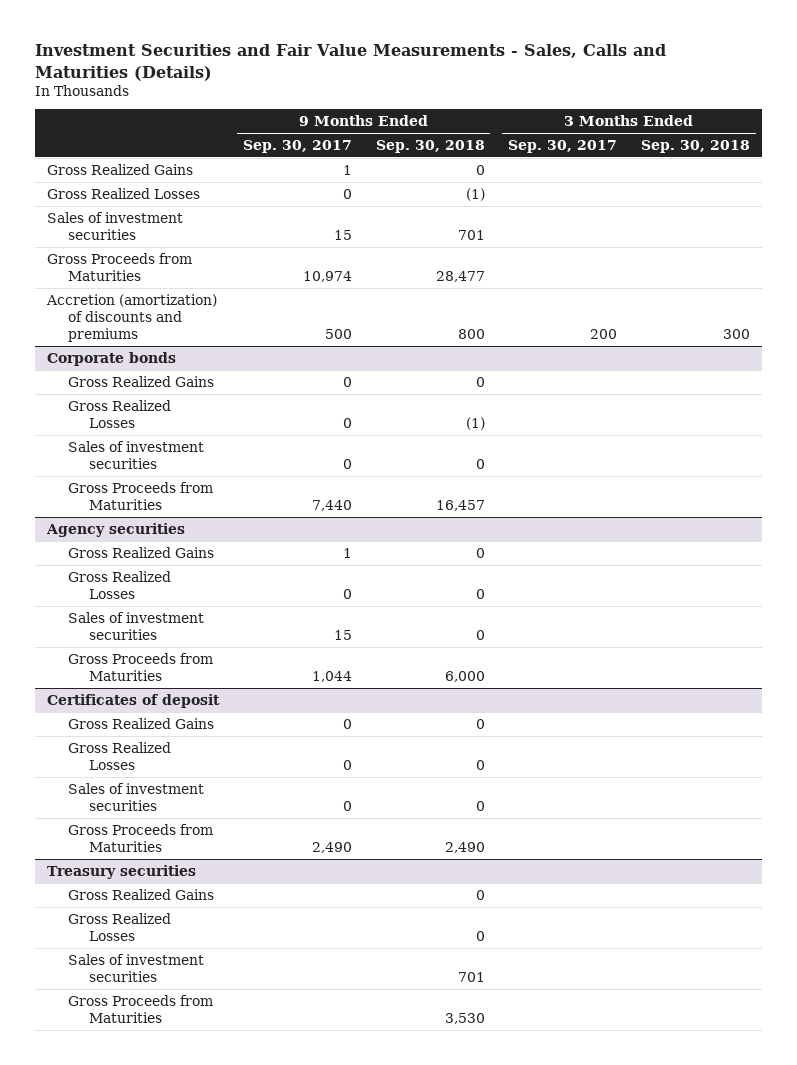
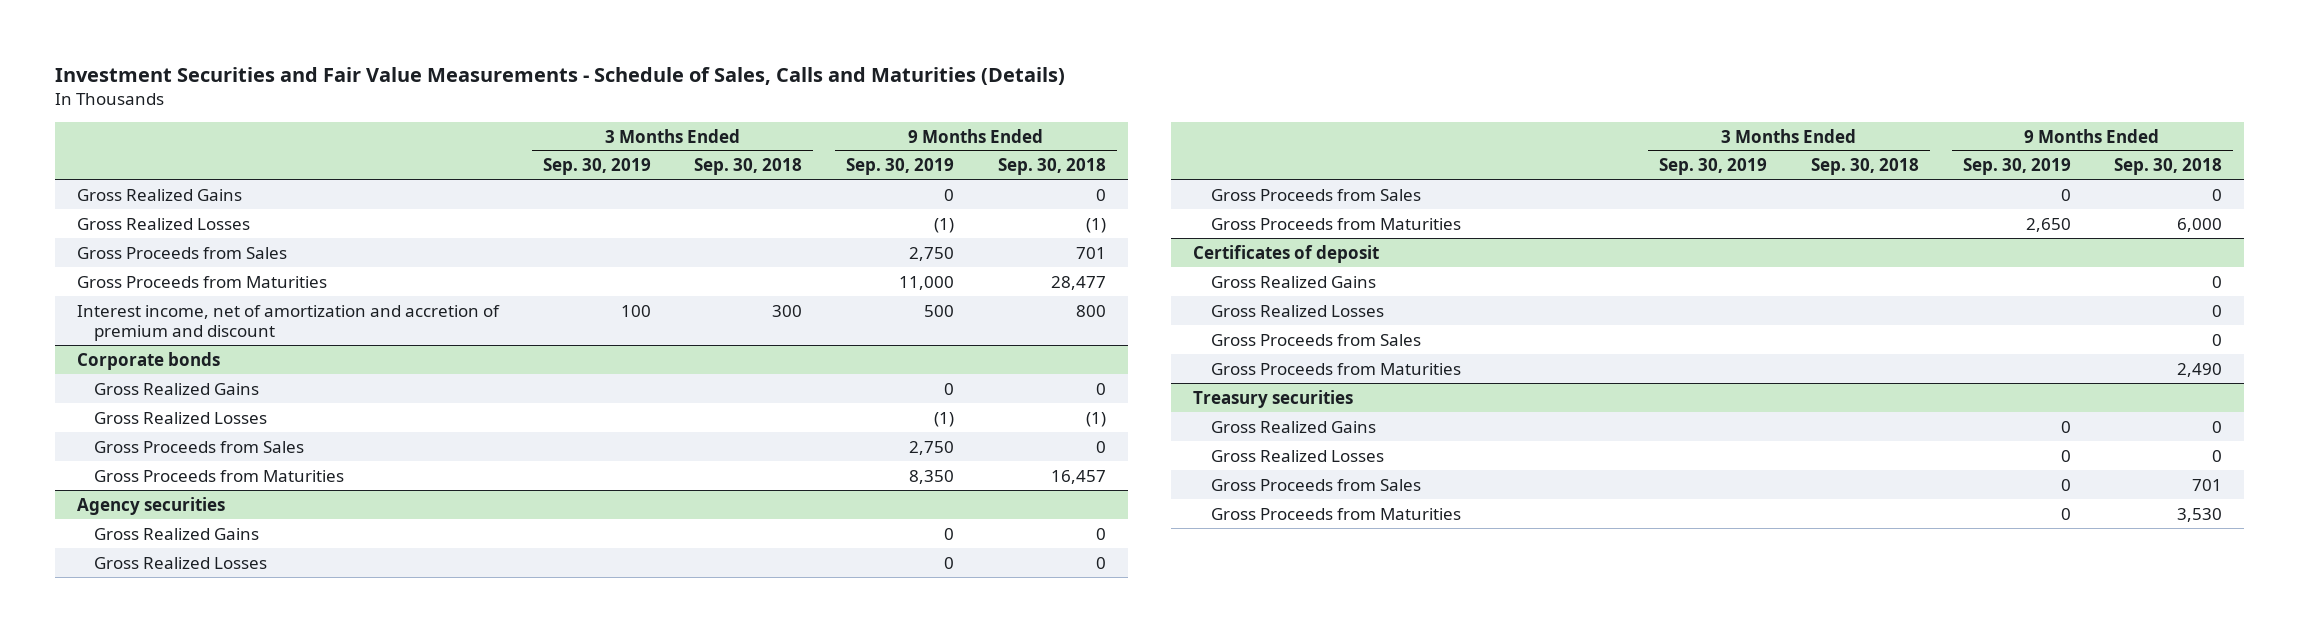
- Investment Securities and Fair Value Measurements - Sales, Calls and Maturities (Details)
+ Investment Securities and Fair Value Measurements - Schedule of Sales, Calls and Maturities (Details)
- | 9 Months Ended Sep. 30, 2017 | 9 Months Ended Sep. 30, 2018 | 3 Months Ended Sep. 30, 2017 | 3 Months Ended Sep. 30, 2018
+ | 3 Months Ended Sep. 30, 2019 | 3 Months Ended Sep. 30, 2018 | 9 Months Ended Sep. 30, 2019 | 9 Months Ended Sep. 30, 2018
- Sales of investment securities | 15 | 701 | |
+ Gross Proceeds from Sales | | | 2,750 | 701
- Accretion (amortization) of discounts and premiums | 500 | 800 | 200 | 300
+ Interest income, net of amortization and accretion of premium and discount | 100 | 300 | 500 | 800
@ Corporate bonds
- Sales of investment securities | 0 | 0 | |
+ Gross Proceeds from Sales | | | 2,750 | 0
@ Agency securities
- Sales of investment securities | 15 | 0 | |
+ Gross Proceeds from Sales | | | 0 | 0
@ Certificates of deposit
- Sales of investment securities | 0 | 0 | |
+ Gross Proceeds from Sales | | | | 0
@ Treasury securities
- Sales of investment securities | | 701 | |
+ Gross Proceeds from Sales | | | 0 | 701

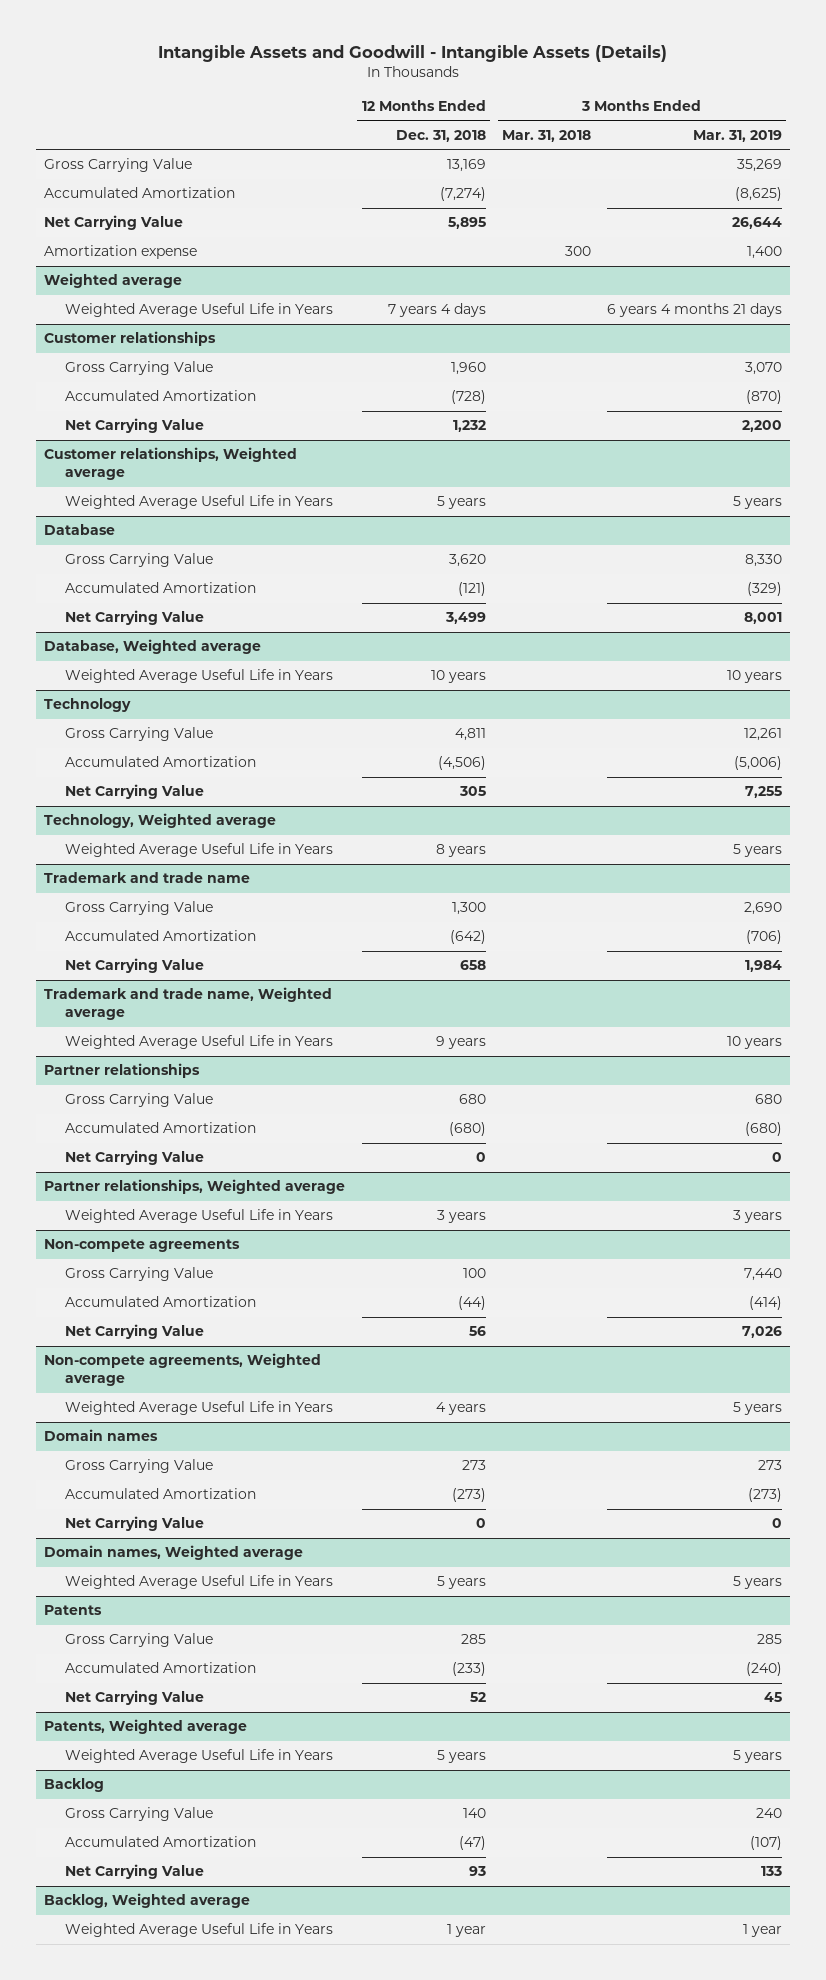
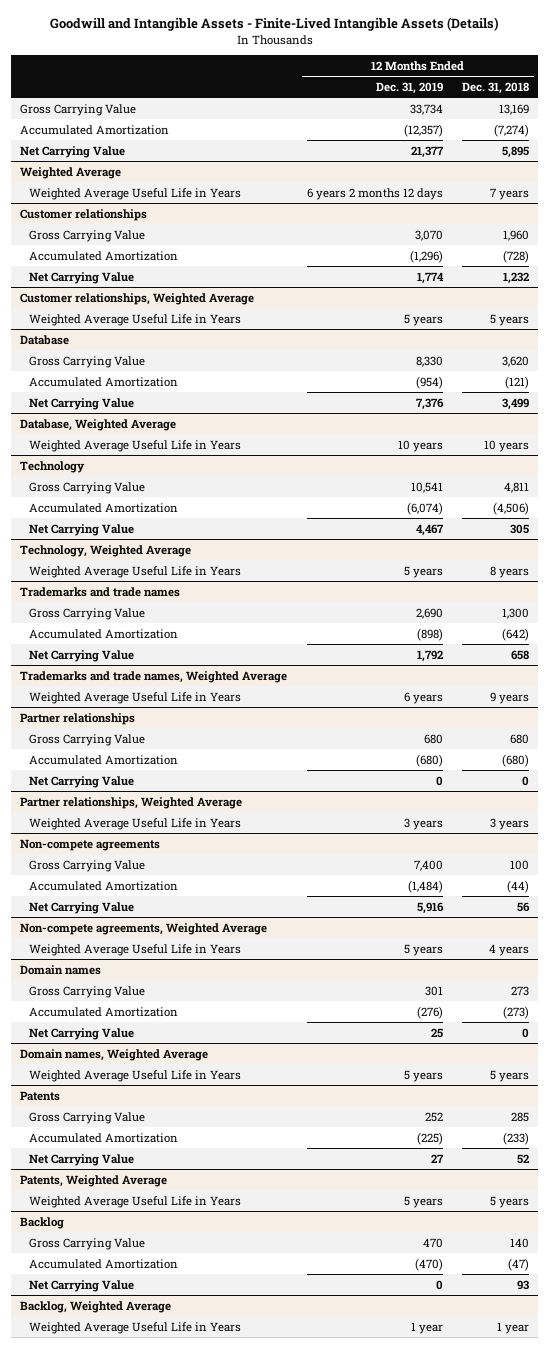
- Intangible Assets and Goodwill - Intangible Assets (Details)
+ Goodwill and Intangible Assets - Finite-Lived Intangible Assets (Details)
- | 12 Months Ended Dec. 31, 2018 | 3 Months Ended Mar. 31, 2018 | 3 Months Ended Mar. 31, 2019
+ | 12 Months Ended Dec. 31, 2019 | 12 Months Ended Dec. 31, 2018
- Amortization expense | | 300 | 1,400
- Weighted average
- Weighted Average Useful Life in Years | 7 years 4 days | | 6 years 4 months 21 days
+ Weighted Average
+ Weighted Average Useful Life in Years | 6 years 2 months 12 days | 7 years
- Customer relationships, Weighted average
+ Customer relationships, Weighted Average
- Database, Weighted average
+ Database, Weighted Average
- Technology, Weighted average
+ Technology, Weighted Average
- Trademark and trade name
+ Trademarks and trade names
- Trademark and trade name, Weighted average
+ Trademarks and trade names, Weighted Average
- Partner relationships, Weighted average
+ Partner relationships, Weighted Average
- Non-compete agreements, Weighted average
+ Non-compete agreements, Weighted Average
- Domain names, Weighted average
+ Domain names, Weighted Average
- Patents, Weighted average
+ Patents, Weighted Average
- Backlog, Weighted average
+ Backlog, Weighted Average

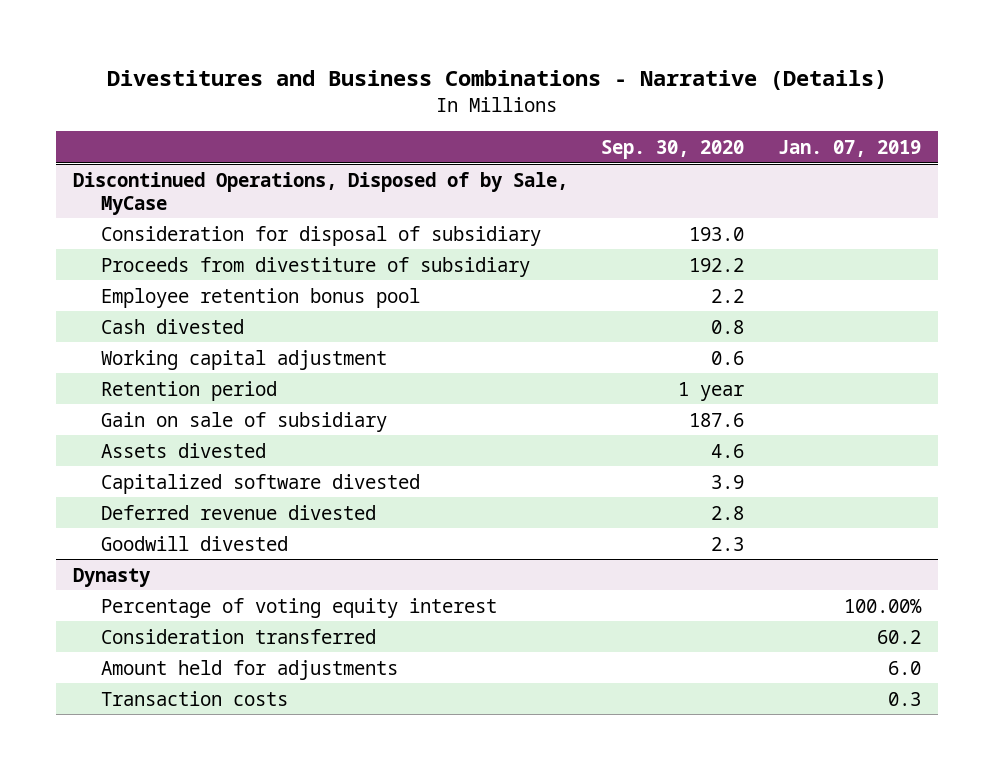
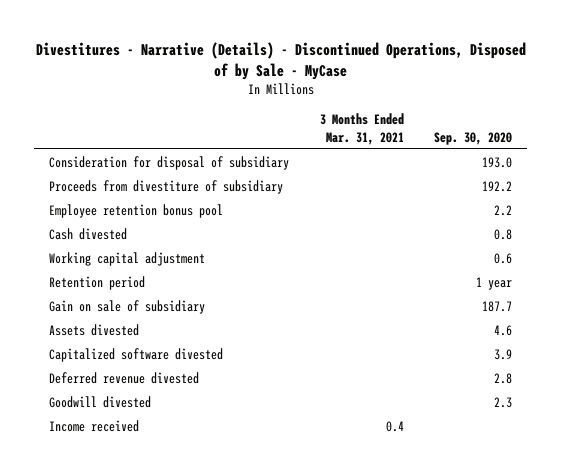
- Divestitures and Business Combinations - Narrative (Details)
+ Divestitures - Narrative (Details) - Discontinued Operations, Disposed of by Sale - MyCase
- | Sep. 30, 2020 | Jan. 07, 2019
+ | 3 Months Ended Mar. 31, 2021 | Sep. 30, 2020
- Discontinued Operations, Disposed of by Sale, MyCase
- Gain on sale of subsidiary | 187.6 |
+ Gain on sale of subsidiary | | 187.7
- Dynasty
- Percentage of voting equity interest | | 100.00%
- Consideration transferred | | 60.2
- Amount held for adjustments | | 6.0
- Transaction costs | | 0.3
+ Income received | 0.4 |

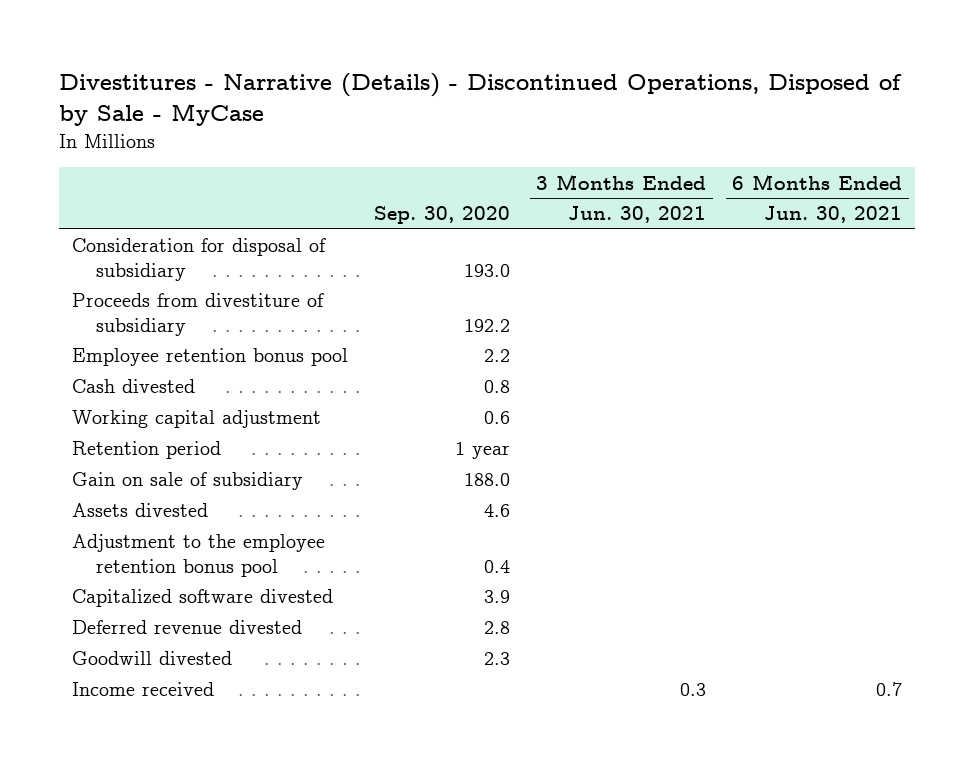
- | 3 Months Ended Mar. 31, 2021 | Sep. 30, 2020
+ | Sep. 30, 2020 | 3 Months Ended Jun. 30, 2021 | 6 Months Ended Jun. 30, 2021
- Gain on sale of subsidiary | | 187.7
+ Gain on sale of subsidiary | 188.0 | |
+ Adjustment to the employee retention bonus pool | 0.4 | |

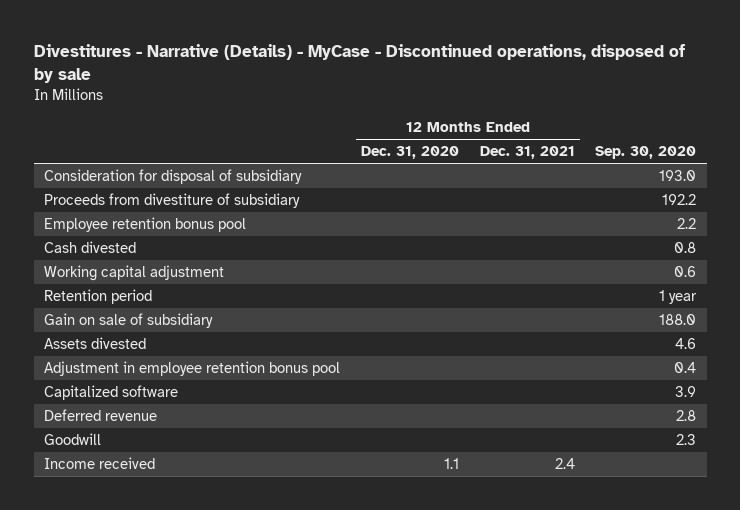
- Divestitures - Narrative (Details) - Discontinued Operations, Disposed of by Sale - MyCase
+ Divestitures - Narrative (Details) - MyCase - Discontinued operations, disposed of by sale
- | Sep. 30, 2020 | 3 Months Ended Jun. 30, 2021 | 6 Months Ended Jun. 30, 2021
+ | 12 Months Ended Dec. 31, 2020 | 12 Months Ended Dec. 31, 2021 | Sep. 30, 2020
- Adjustment to the employee retention bonus pool | 0.4 | |
- Capitalized software divested | 3.9 | |
- Deferred revenue divested | 2.8 | |
- Goodwill divested | 2.3 | |
+ Adjustment in employee retention bonus pool | | | 0.4
+ Capitalized software | | | 3.9
+ Deferred revenue | | | 2.8
+ Goodwill | | | 2.3

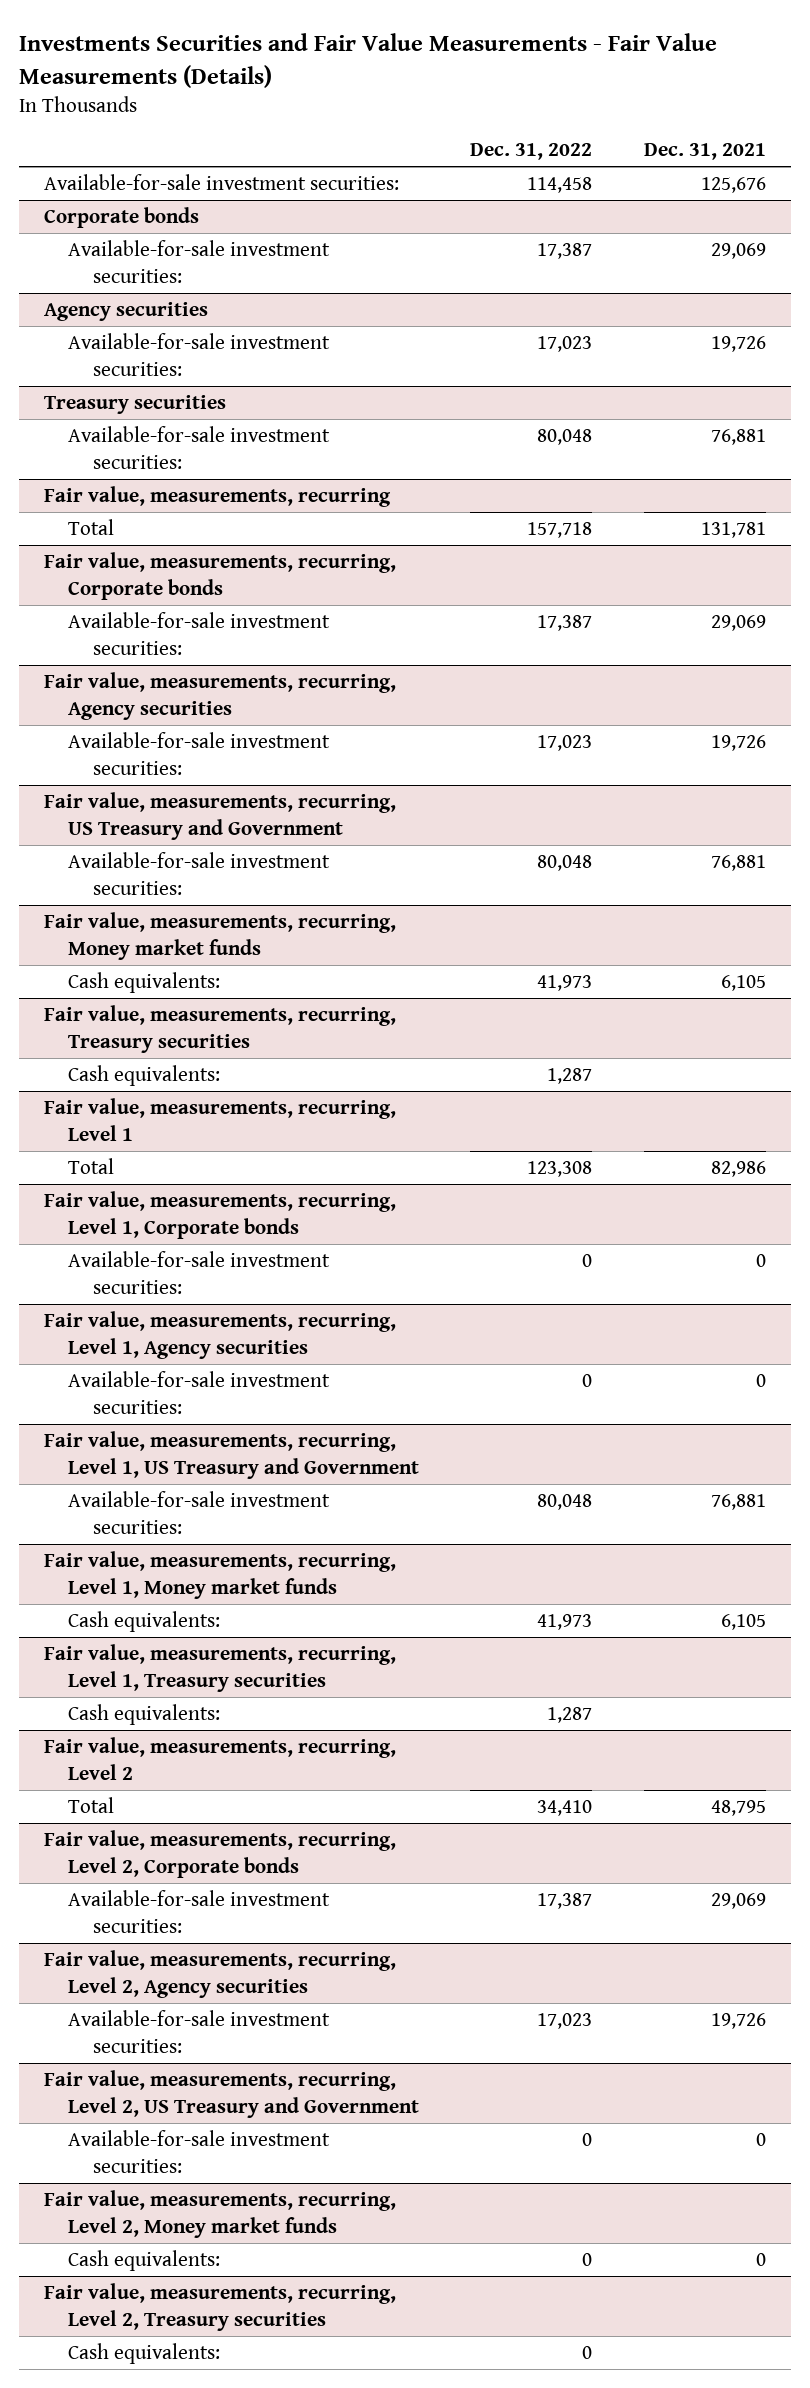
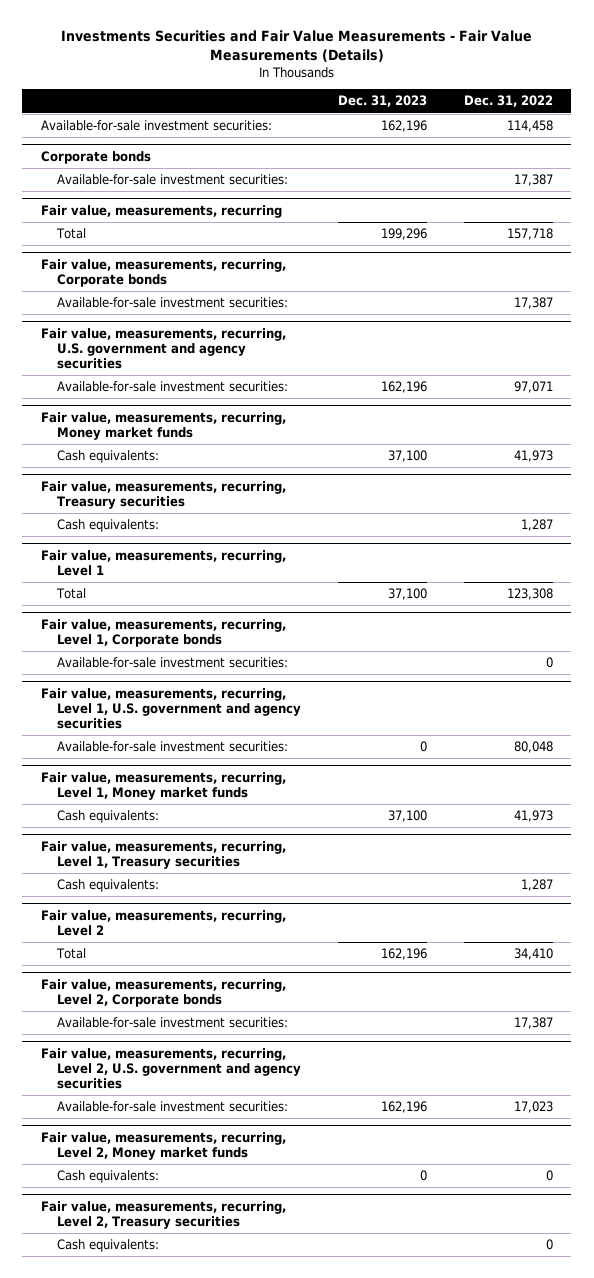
- | Dec. 31, 2022 | Dec. 31, 2021
+ | Dec. 31, 2023 | Dec. 31, 2022
- Agency securities
- Available-for-sale investment securities: | 17,023 | 19,726
- Treasury securities
- Available-for-sale investment securities: | 80,048 | 76,881
- Fair value, measurements, recurring, Agency securities
- Available-for-sale investment securities: | 17,023 | 19,726
- Fair value, measurements, recurring, US Treasury and Government
- Available-for-sale investment securities: | 80,048 | 76,881
+ Fair value, measurements, recurring, U.S. government and agency securities
+ Available-for-sale investment securities: | 162,196 | 97,071
- Fair value, measurements, recurring, Level 1, Agency securities
- Available-for-sale investment securities: | 0 | 0
- Fair value, measurements, recurring, Level 1, US Treasury and Government
+ Fair value, measurements, recurring, Level 1, U.S. government and agency securities
- Fair value, measurements, recurring, Level 2, Agency securities
+ Fair value, measurements, recurring, Level 2, U.S. government and agency securities
- Fair value, measurements, recurring, Level 2, US Treasury and Government
- Available-for-sale investment securities: | 0 | 0

